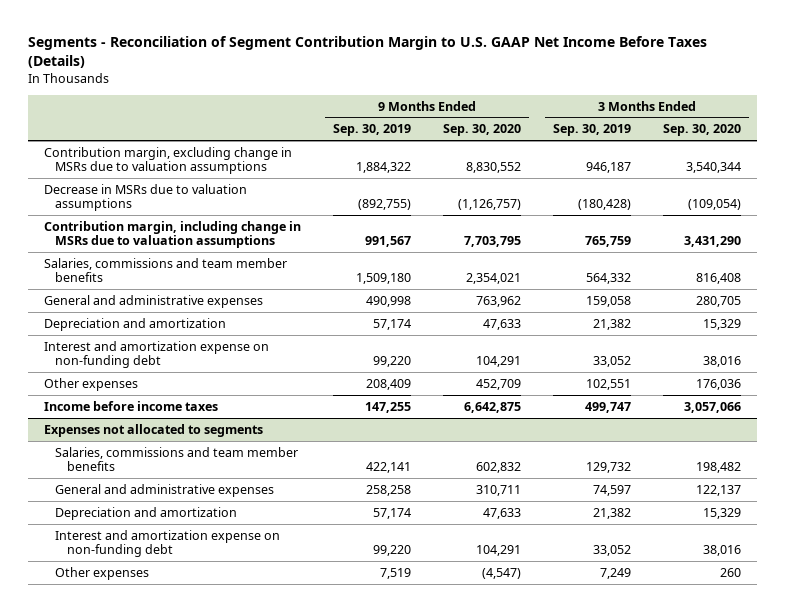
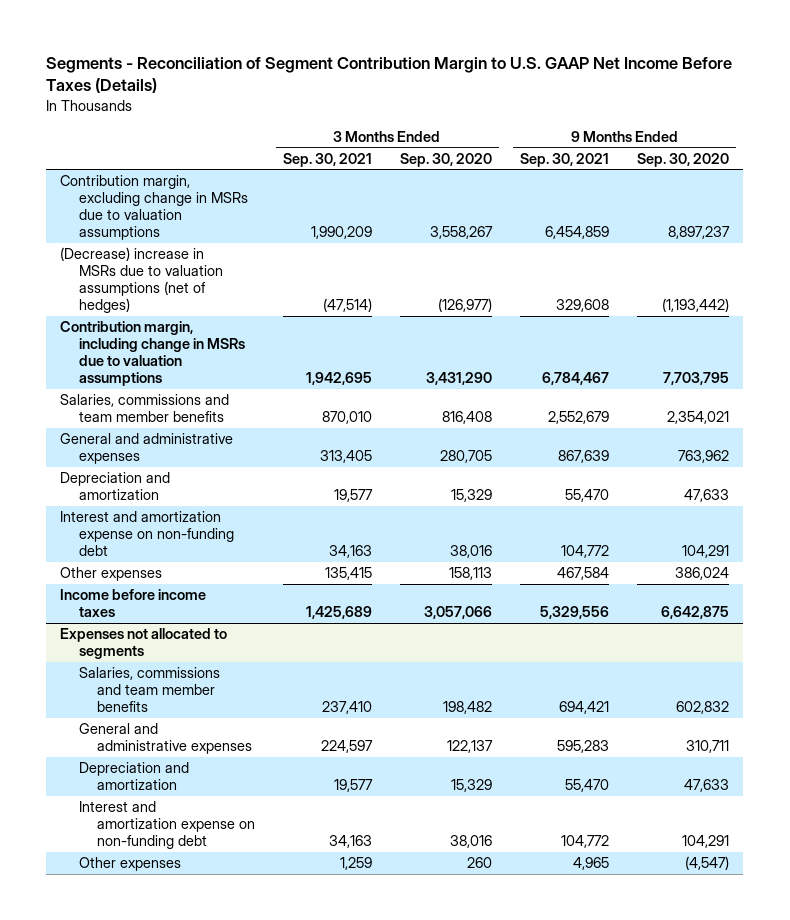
- | 9 Months Ended Sep. 30, 2019 | 9 Months Ended Sep. 30, 2020 | 3 Months Ended Sep. 30, 2019 | 3 Months Ended Sep. 30, 2020
+ | 3 Months Ended Sep. 30, 2021 | 3 Months Ended Sep. 30, 2020 | 9 Months Ended Sep. 30, 2021 | 9 Months Ended Sep. 30, 2020
- Contribution margin, excluding change in MSRs due to valuation assumptions | 1,884,322 | 8,830,552 | 946,187 | 3,540,344
- Decrease in MSRs due to valuation assumptions | (892,755) | (1,126,757) | (180,428) | (109,054)
+ Contribution margin, excluding change in MSRs due to valuation assumptions | 1,990,209 | 3,558,267 | 6,454,859 | 8,897,237
+ (Decrease) increase in MSRs due to valuation assumptions (net of hedges) | (47,514) | (126,977) | 329,608 | (1,193,442)
- Other expenses | 208,409 | 452,709 | 102,551 | 176,036
+ Other expenses | 135,415 | 158,113 | 467,584 | 386,024

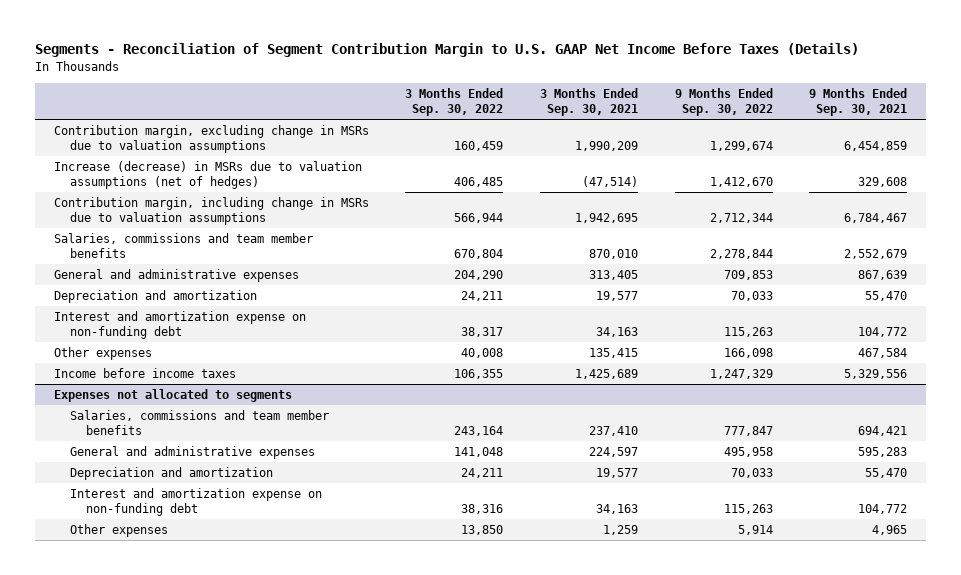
- | 3 Months Ended Sep. 30, 2021 | 3 Months Ended Sep. 30, 2020 | 9 Months Ended Sep. 30, 2021 | 9 Months Ended Sep. 30, 2020
+ | 3 Months Ended Sep. 30, 2022 | 3 Months Ended Sep. 30, 2021 | 9 Months Ended Sep. 30, 2022 | 9 Months Ended Sep. 30, 2021
- (Decrease) increase in MSRs due to valuation assumptions (net of hedges) | (47,514) | (126,977) | 329,608 | (1,193,442)
+ Increase (decrease) in MSRs due to valuation assumptions (net of hedges) | 406,485 | (47,514) | 1,412,670 | 329,608

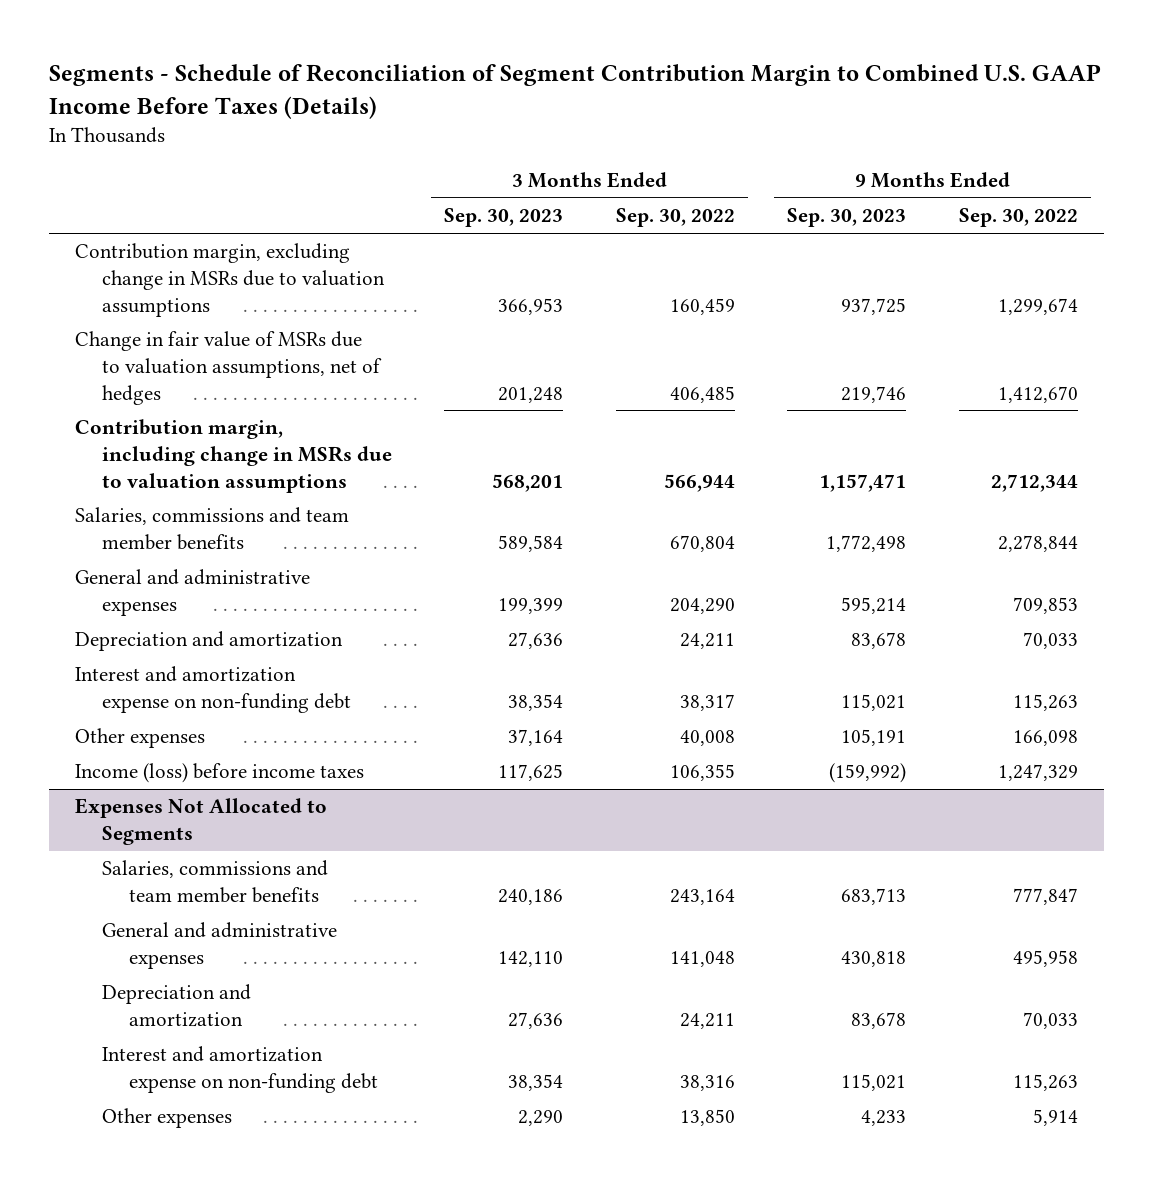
- Segments - Reconciliation of Segment Contribution Margin to U.S. GAAP Net Income Before Taxes (Details)
+ Segments - Schedule of Reconciliation of Segment Contribution Margin to Combined U.S. GAAP Income Before Taxes (Details)
- | 3 Months Ended Sep. 30, 2022 | 3 Months Ended Sep. 30, 2021 | 9 Months Ended Sep. 30, 2022 | 9 Months Ended Sep. 30, 2021
+ | 3 Months Ended Sep. 30, 2023 | 3 Months Ended Sep. 30, 2022 | 9 Months Ended Sep. 30, 2023 | 9 Months Ended Sep. 30, 2022
- Increase (decrease) in MSRs due to valuation assumptions (net of hedges) | 406,485 | (47,514) | 1,412,670 | 329,608
+ Change in fair value of MSRs due to valuation assumptions, net of hedges | 201,248 | 406,485 | 219,746 | 1,412,670
- Income before income taxes | 106,355 | 1,425,689 | 1,247,329 | 5,329,556
- Expenses not allocated to segments
+ Income (loss) before income taxes | 117,625 | 106,355 | (159,992) | 1,247,329
+ Expenses Not Allocated to Segments

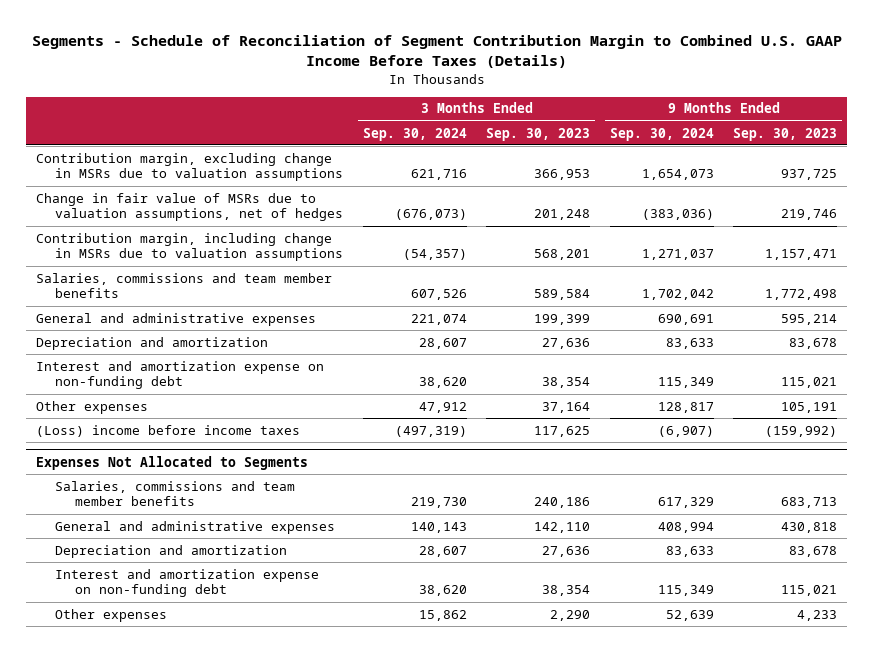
- | 3 Months Ended Sep. 30, 2023 | 3 Months Ended Sep. 30, 2022 | 9 Months Ended Sep. 30, 2023 | 9 Months Ended Sep. 30, 2022
+ | 3 Months Ended Sep. 30, 2024 | 3 Months Ended Sep. 30, 2023 | 9 Months Ended Sep. 30, 2024 | 9 Months Ended Sep. 30, 2023
- Income (loss) before income taxes | 117,625 | 106,355 | (159,992) | 1,247,329
+ (Loss) income before income taxes | (497,319) | 117,625 | (6,907) | (159,992)

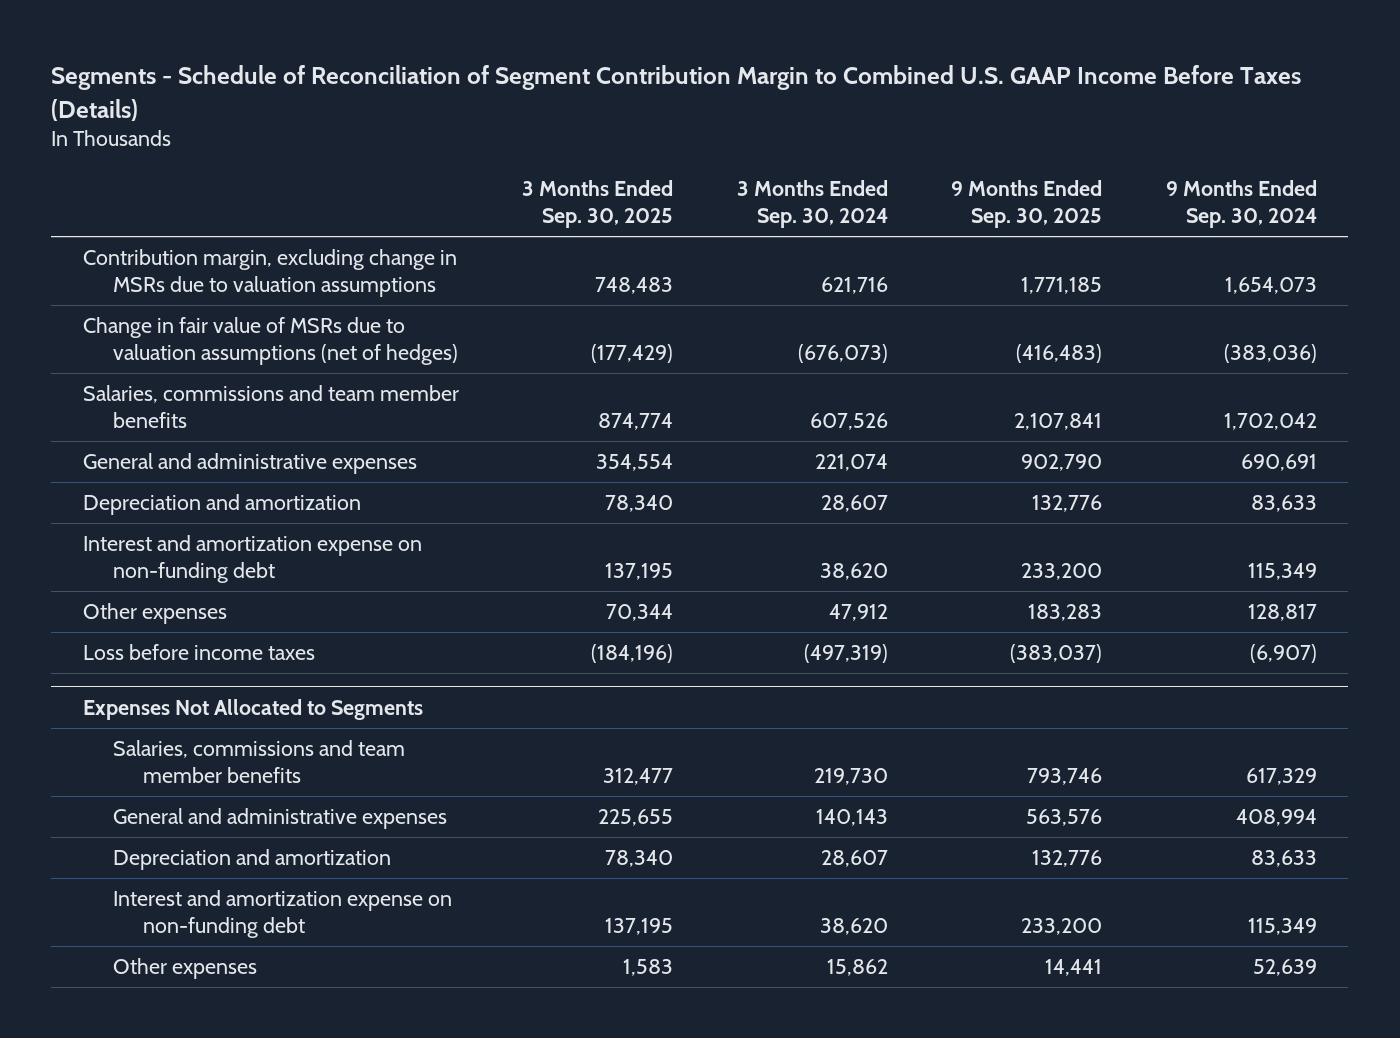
- | 3 Months Ended Sep. 30, 2024 | 3 Months Ended Sep. 30, 2023 | 9 Months Ended Sep. 30, 2024 | 9 Months Ended Sep. 30, 2023
+ | 3 Months Ended Sep. 30, 2025 | 3 Months Ended Sep. 30, 2024 | 9 Months Ended Sep. 30, 2025 | 9 Months Ended Sep. 30, 2024
- Change in fair value of MSRs due to valuation assumptions, net of hedges | (676,073) | 201,248 | (383,036) | 219,746
- Contribution margin, including change in MSRs due to valuation assumptions | (54,357) | 568,201 | 1,271,037 | 1,157,471
+ Change in fair value of MSRs due to valuation assumptions (net of hedges) | (177,429) | (676,073) | (416,483) | (383,036)
- (Loss) income before income taxes | (497,319) | 117,625 | (6,907) | (159,992)
+ Loss before income taxes | (184,196) | (497,319) | (383,037) | (6,907)

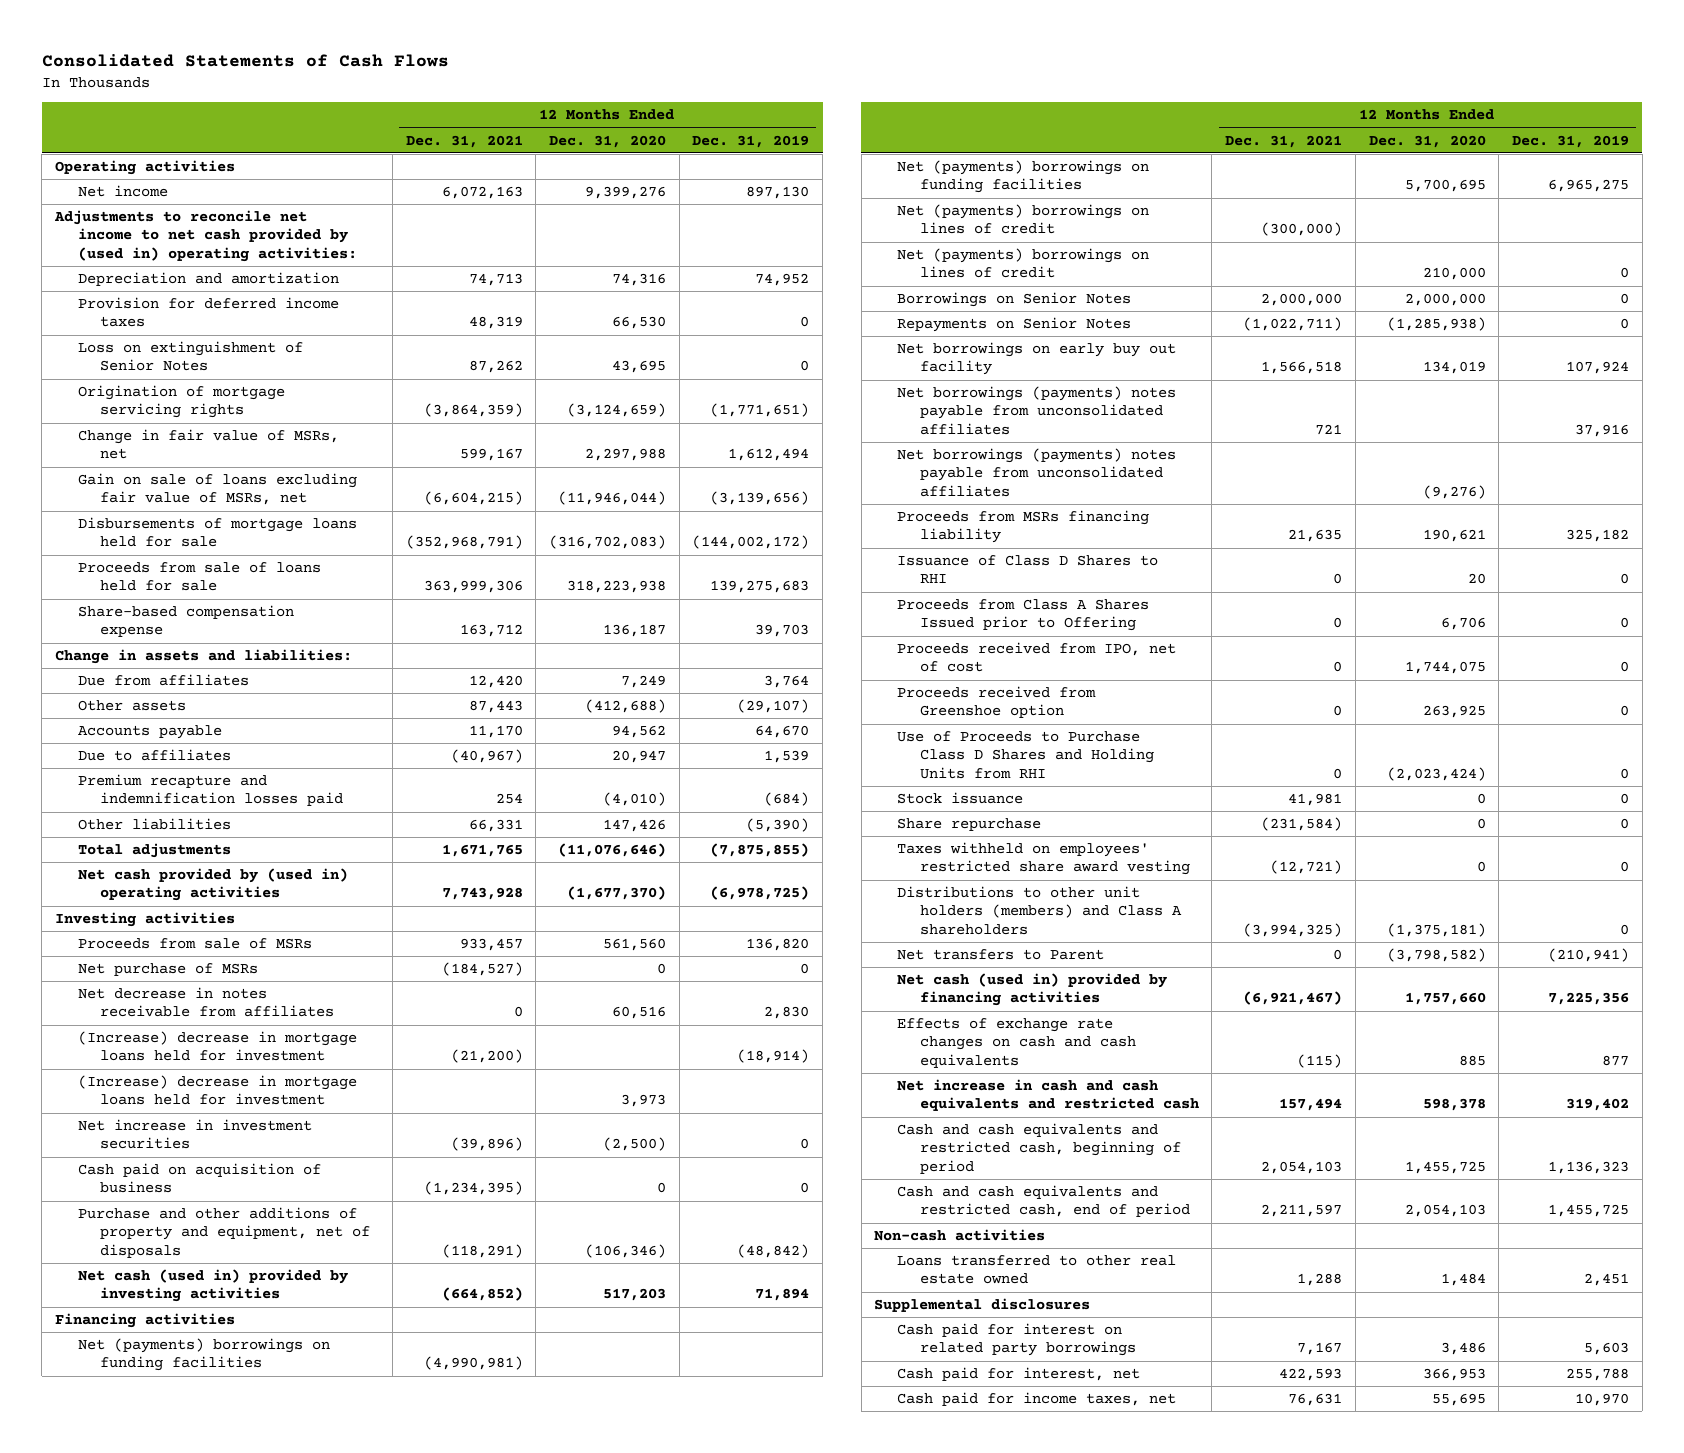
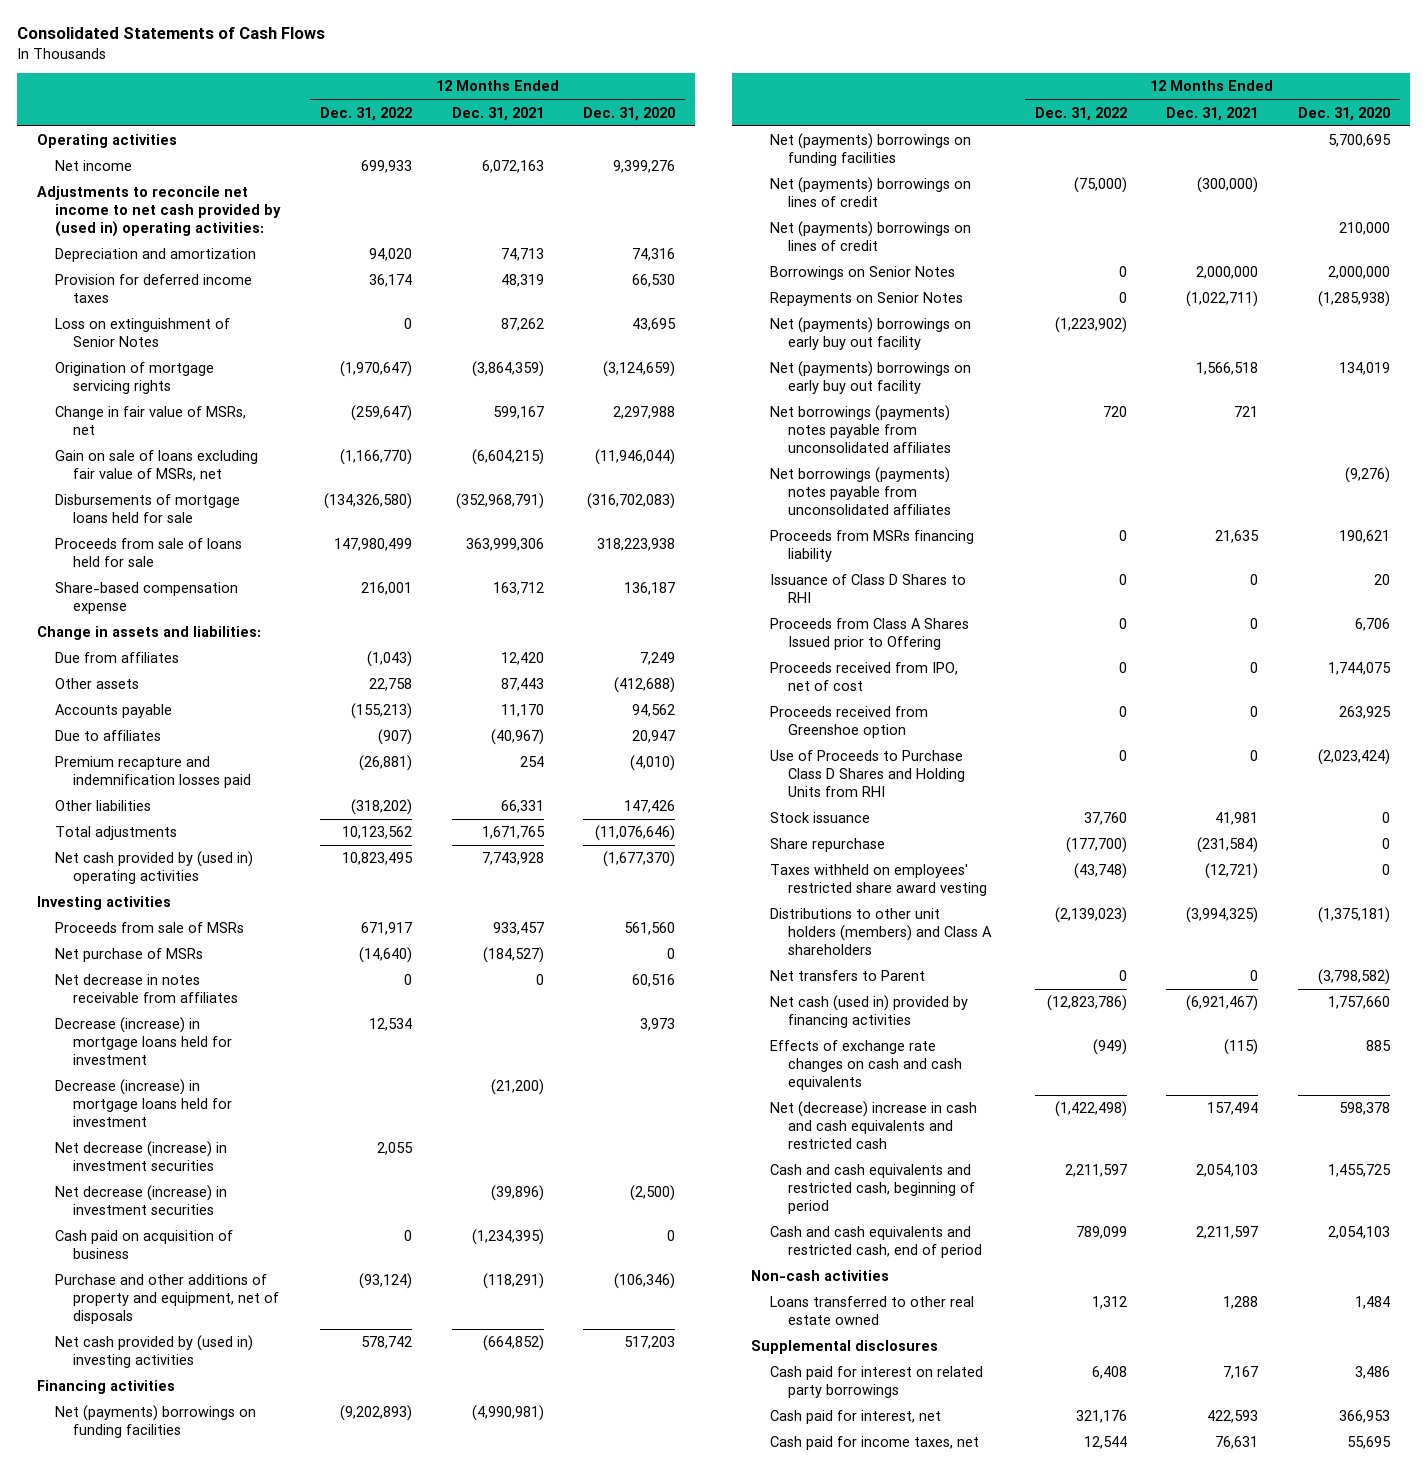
- | 12 Months Ended Dec. 31, 2021 | 12 Months Ended Dec. 31, 2020 | 12 Months Ended Dec. 31, 2019
+ | 12 Months Ended Dec. 31, 2022 | 12 Months Ended Dec. 31, 2021 | 12 Months Ended Dec. 31, 2020
- (Increase) decrease in mortgage loans held for investment | (21,200) | | (18,914)
- (Increase) decrease in mortgage loans held for investment | | 3,973 |
- Net increase in investment securities | (39,896) | (2,500) | 0
+ Decrease (increase) in mortgage loans held for investment | 12,534 | | 3,973
+ Decrease (increase) in mortgage loans held for investment | | (21,200) |
+ Net decrease (increase) in investment securities | 2,055 | |
+ Net decrease (increase) in investment securities | | (39,896) | (2,500)
- Net cash (used in) provided by investing activities | (664,852) | 517,203 | 71,894
+ Net cash provided by (used in) investing activities | 578,742 | (664,852) | 517,203
- Net borrowings on early buy out facility | 1,566,518 | 134,019 | 107,924
+ Net (payments) borrowings on early buy out facility | (1,223,902) | |
+ Net (payments) borrowings on early buy out facility | | 1,566,518 | 134,019
- Net increase in cash and cash equivalents and restricted cash | 157,494 | 598,378 | 319,402
+ Net (decrease) increase in cash and cash equivalents and restricted cash | (1,422,498) | 157,494 | 598,378

